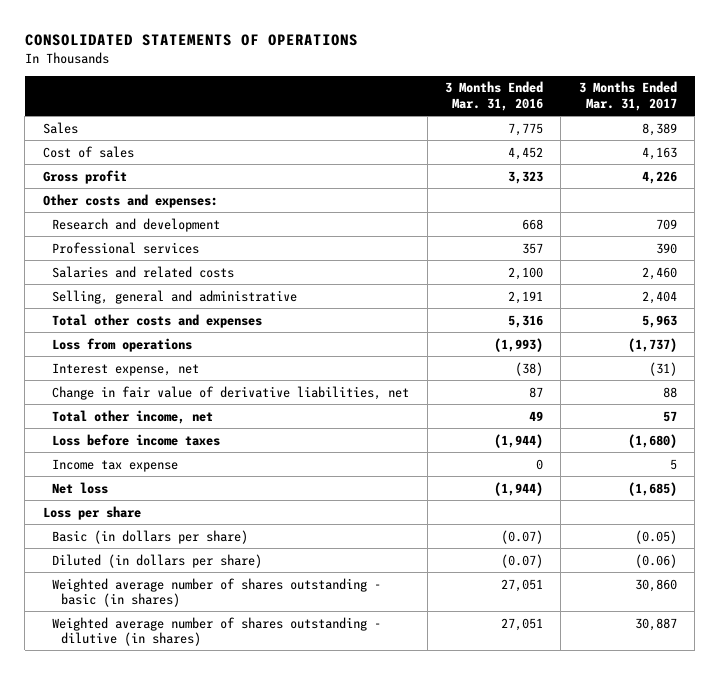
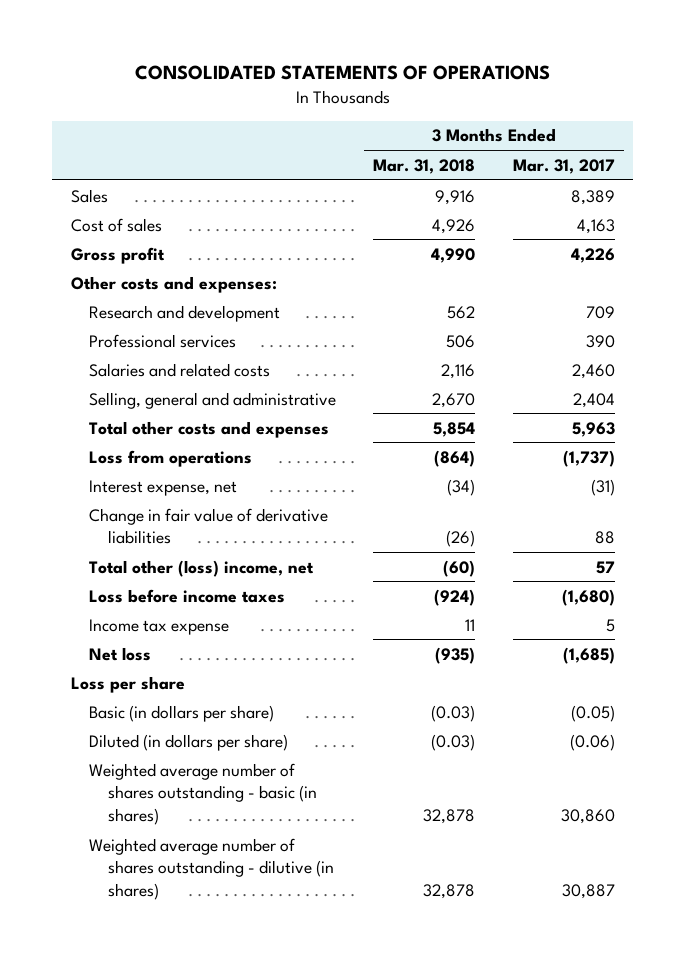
- | 3 Months Ended Mar. 31, 2016 | 3 Months Ended Mar. 31, 2017
+ | 3 Months Ended Mar. 31, 2018 | 3 Months Ended Mar. 31, 2017
- Change in fair value of derivative liabilities, net | 87 | 88
- Total other income, net | 49 | 57
+ Change in fair value of derivative liabilities | (26) | 88
+ Total other (loss) income, net | (60) | 57

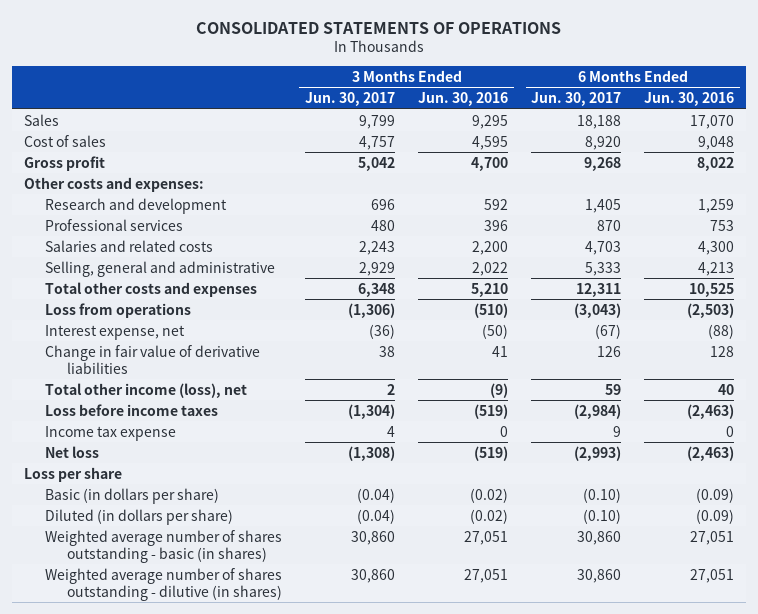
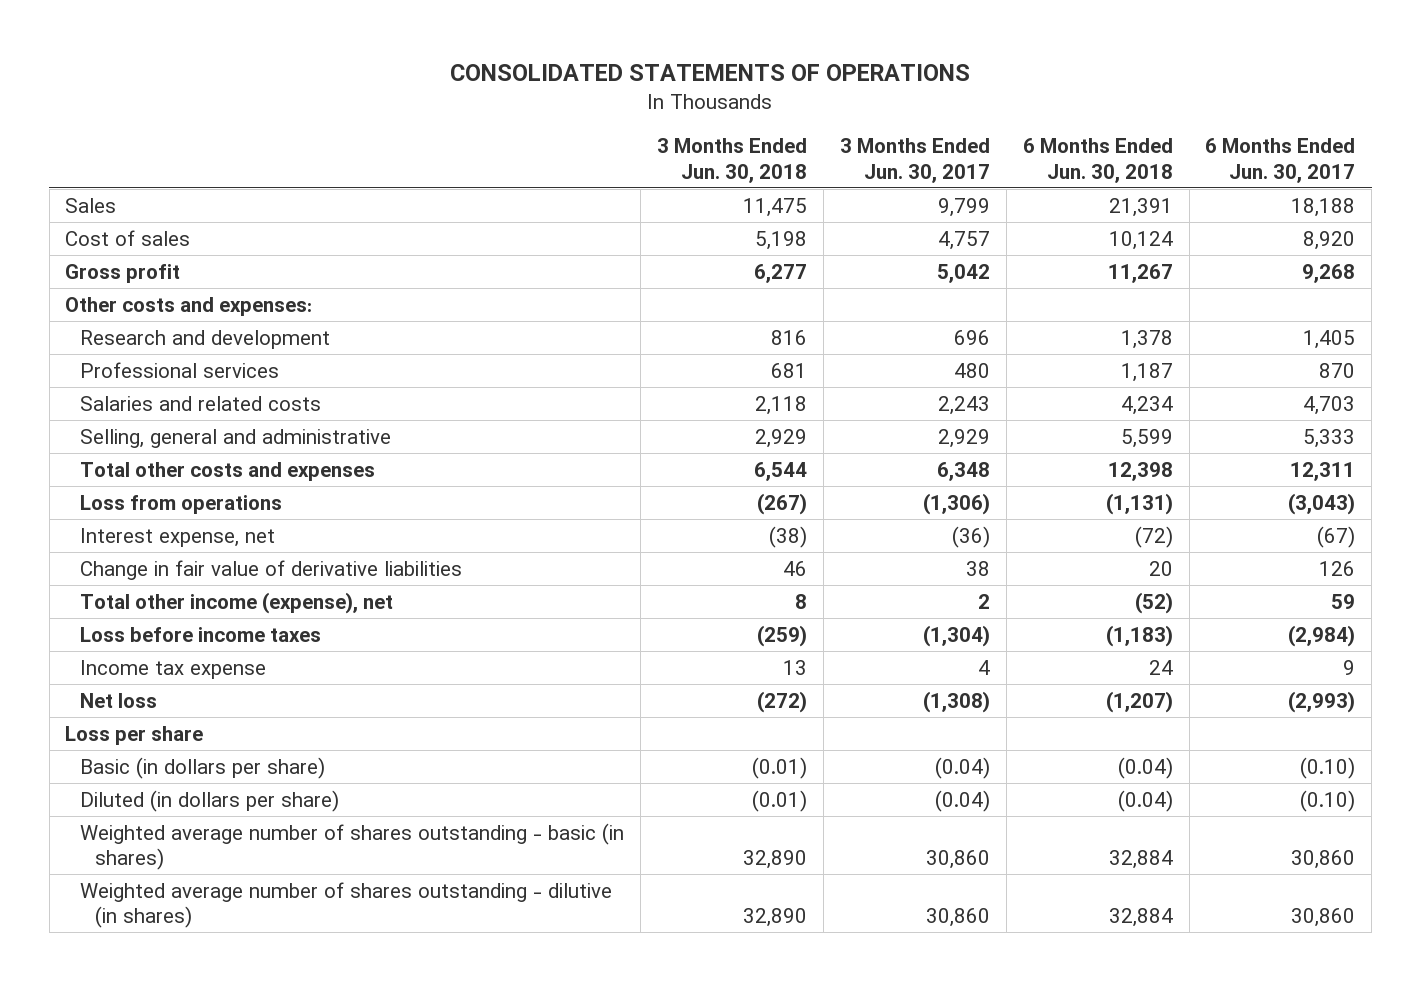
- | 3 Months Ended Jun. 30, 2017 | 3 Months Ended Jun. 30, 2016 | 6 Months Ended Jun. 30, 2017 | 6 Months Ended Jun. 30, 2016
+ | 3 Months Ended Jun. 30, 2018 | 3 Months Ended Jun. 30, 2017 | 6 Months Ended Jun. 30, 2018 | 6 Months Ended Jun. 30, 2017
- Total other income (loss), net | 2 | (9) | 59 | 40
+ Total other income (expense), net | 8 | 2 | (52) | 59

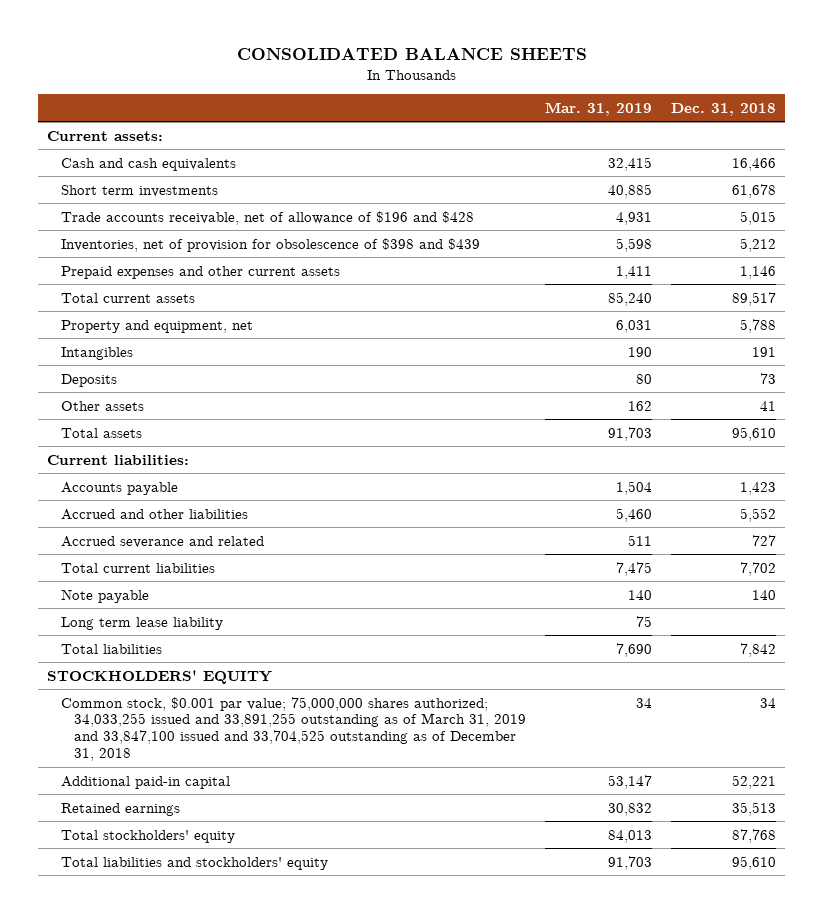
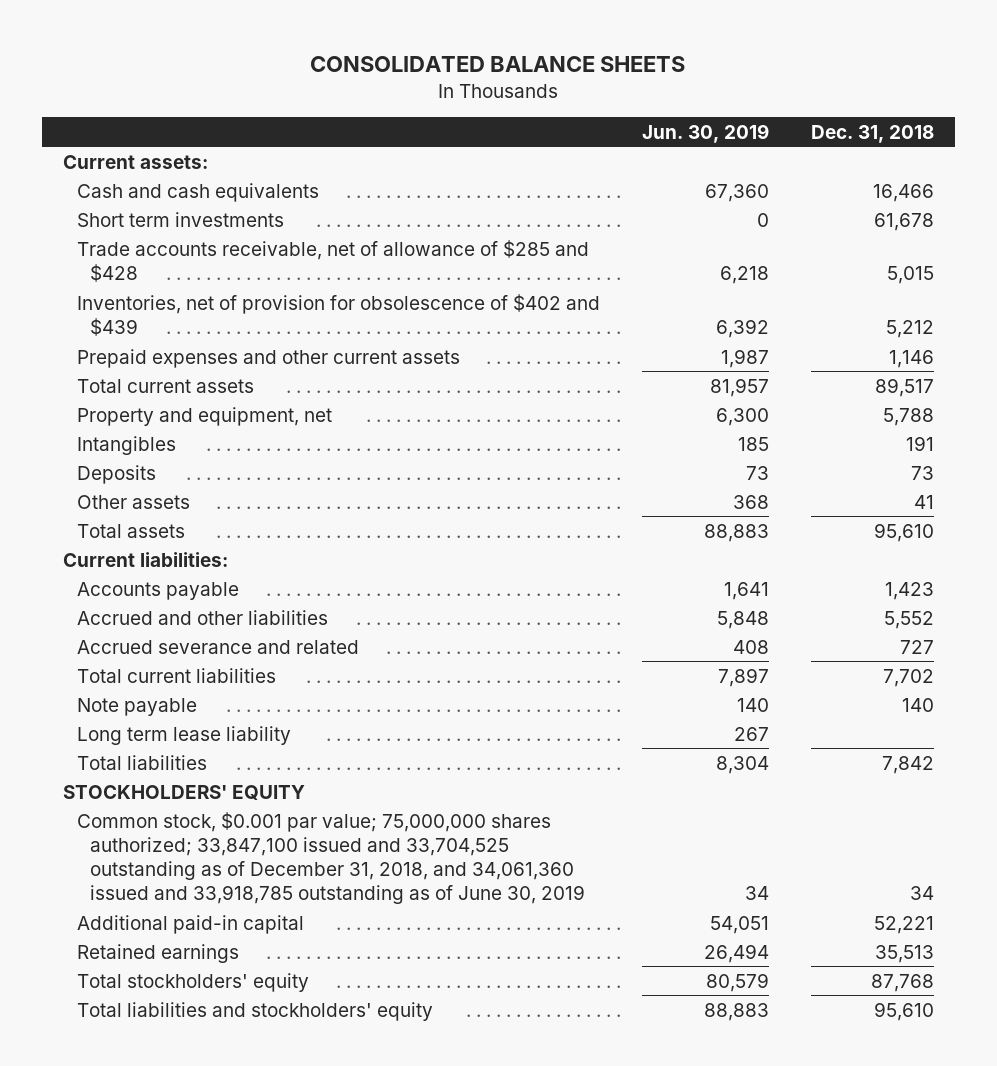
- | Mar. 31, 2019 | Dec. 31, 2018
+ | Jun. 30, 2019 | Dec. 31, 2018
- Trade accounts receivable, net of allowance of $196 and $428 | 4,931 | 5,015
- Inventories, net of provision for obsolescence of $398 and $439 | 5,598 | 5,212
+ Trade accounts receivable, net of allowance of $285 and $428 | 6,218 | 5,015
+ Inventories, net of provision for obsolescence of $402 and $439 | 6,392 | 5,212
- Common stock, $0.001 par value; 75,000,000 shares authorized; 34,033,255 issued and 33,891,255 outstanding as of March 31, 2019 and 33,847,100 issued and 33,704,525 outstanding as of December 31, 2018 | 34 | 34
+ Common stock, $0.001 par value; 75,000,000 shares authorized; 33,847,100 issued and 33,704,525 outstanding as of December 31, 2018, and 34,061,360 issued and 33,918,785 outstanding as of June 30, 2019 | 34 | 34

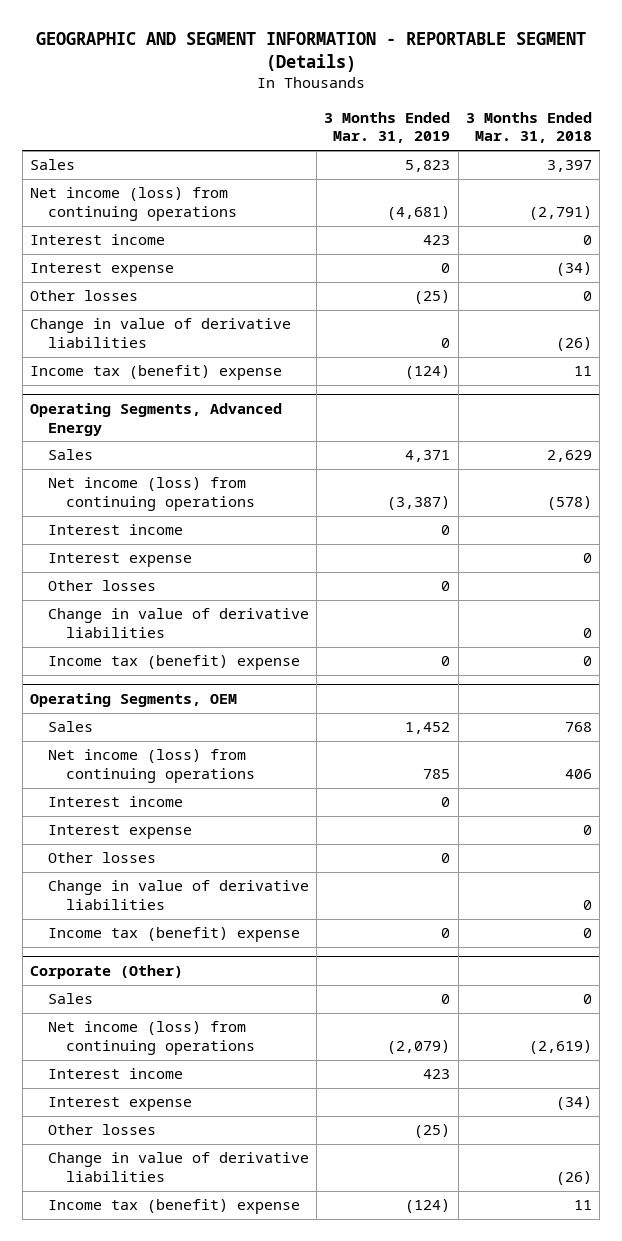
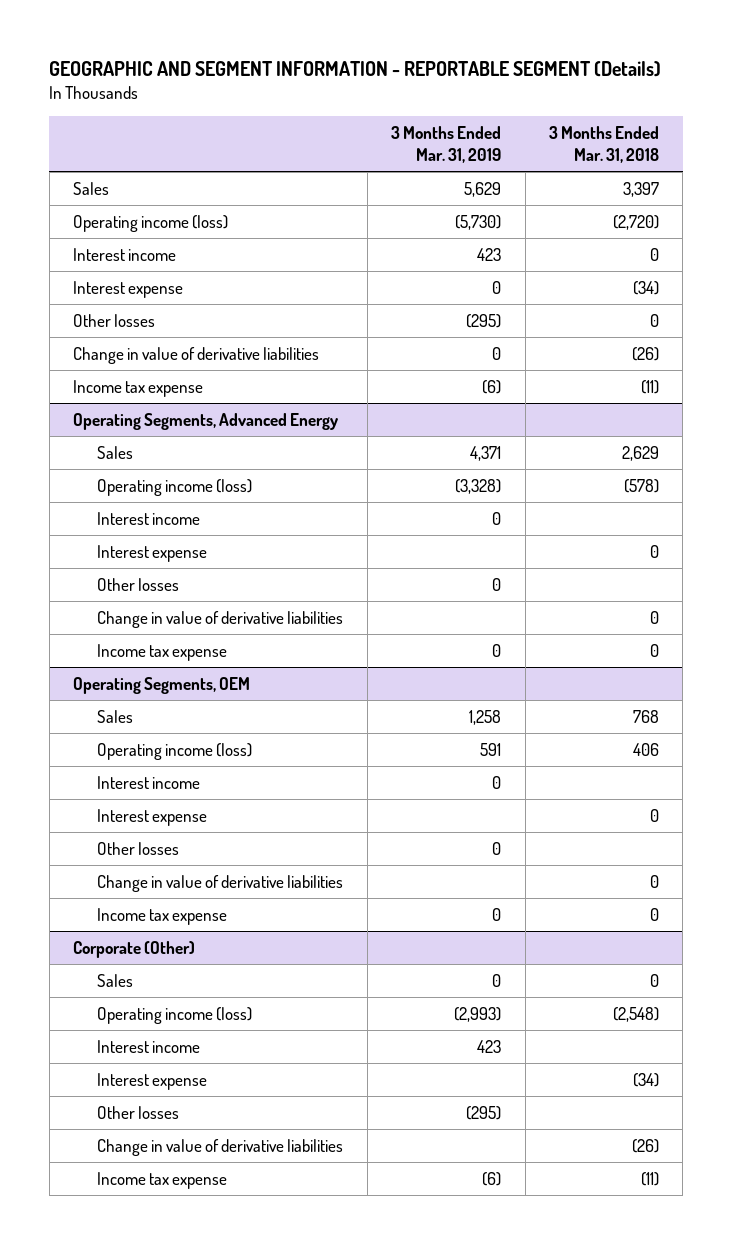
- Sales | 5,823 | 3,397
- Net income (loss) from continuing operations | (4,681) | (2,791)
+ Sales | 5,629 | 3,397
+ Operating income (loss) | (5,730) | (2,720)
- Other losses | (25) | 0
+ Other losses | (295) | 0
- Income tax (benefit) expense | (124) | 11
+ Income tax expense | (6) | (11)
@ Operating Segments, Advanced Energy
- Net income (loss) from continuing operations | (3,387) | (578)
+ Operating income (loss) | (3,328) | (578)
- Income tax (benefit) expense | 0 | 0
+ Income tax expense | 0 | 0
@ Operating Segments, OEM
- Sales | 1,452 | 768
- Net income (loss) from continuing operations | 785 | 406
+ Sales | 1,258 | 768
+ Operating income (loss) | 591 | 406
- Income tax (benefit) expense | 0 | 0
+ Income tax expense | 0 | 0
@ Corporate (Other)
- Net income (loss) from continuing operations | (2,079) | (2,619)
+ Operating income (loss) | (2,993) | (2,548)
- Other losses | (25) |
+ Other losses | (295) |
- Income tax (benefit) expense | (124) | 11
+ Income tax expense | (6) | (11)

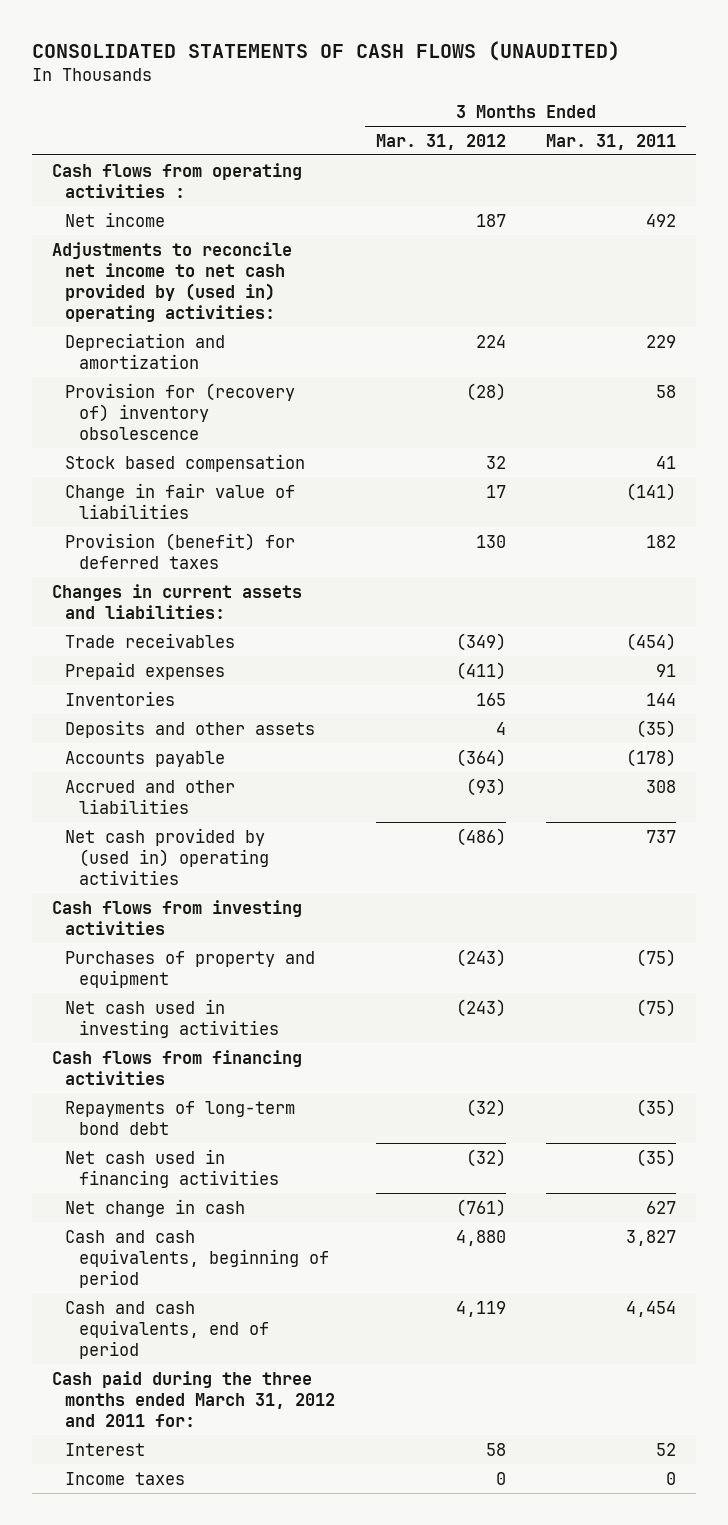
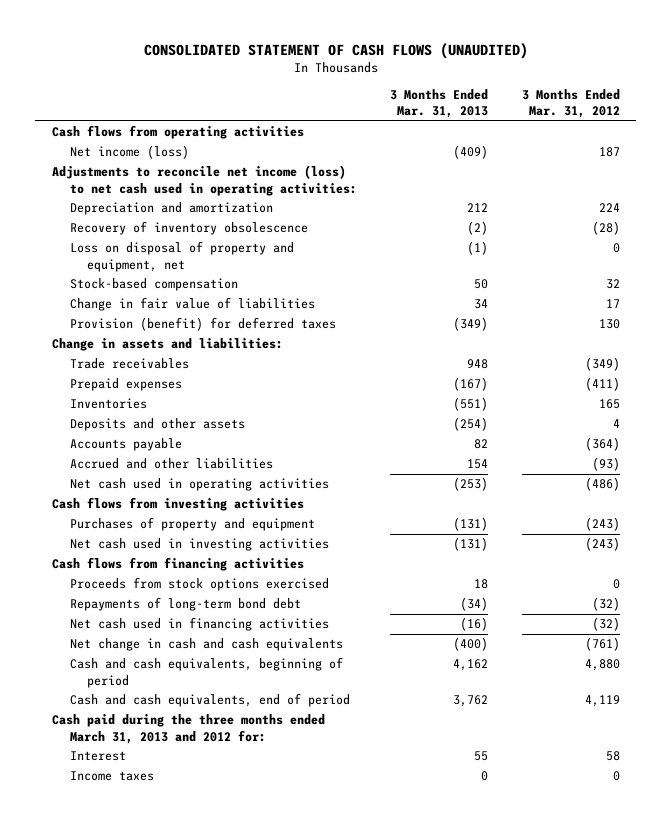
- CONSOLIDATED STATEMENTS OF CASH FLOWS (UNAUDITED)
+ CONSOLIDATED STATEMENT OF CASH FLOWS (UNAUDITED)
- | 3 Months Ended Mar. 31, 2012 | 3 Months Ended Mar. 31, 2011
+ | 3 Months Ended Mar. 31, 2013 | 3 Months Ended Mar. 31, 2012
- Cash flows from operating activities :
- Net income | 187 | 492
- Adjustments to reconcile net income to net cash provided by (used in) operating activities:
+ Cash flows from operating activities
+ Net income (loss) | (409) | 187
+ Adjustments to reconcile net income (loss) to net cash used in operating activities:
- Provision for (recovery of) inventory obsolescence | (28) | 58
- Stock based compensation | 32 | 41
+ Recovery of inventory obsolescence | (2) | (28)
+ Loss on disposal of property and equipment, net | (1) | 0
+ Stock-based compensation | 50 | 32
- Changes in current assets and liabilities:
+ Change in assets and liabilities:
- Net cash provided by (used in) operating activities | (486) | 737
+ Net cash used in operating activities | (253) | (486)
+ Proceeds from stock options exercised | 18 | 0
- Net change in cash | (761) | 627
+ Net change in cash and cash equivalents | (400) | (761)
- Cash paid during the three months ended March 31, 2012 and 2011 for:
+ Cash paid during the three months ended March 31, 2013 and 2012 for:

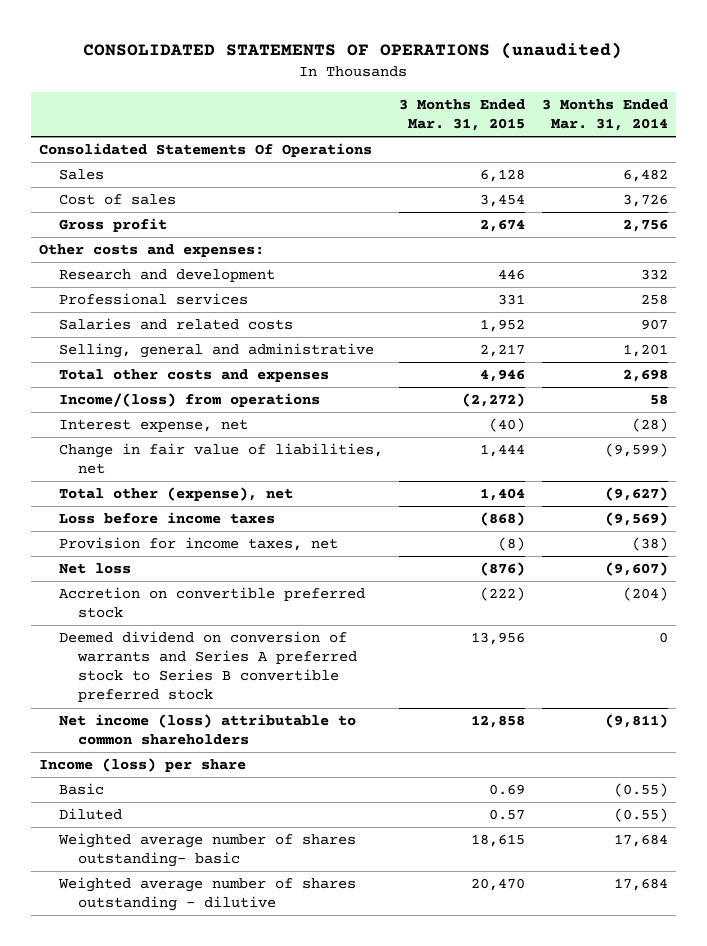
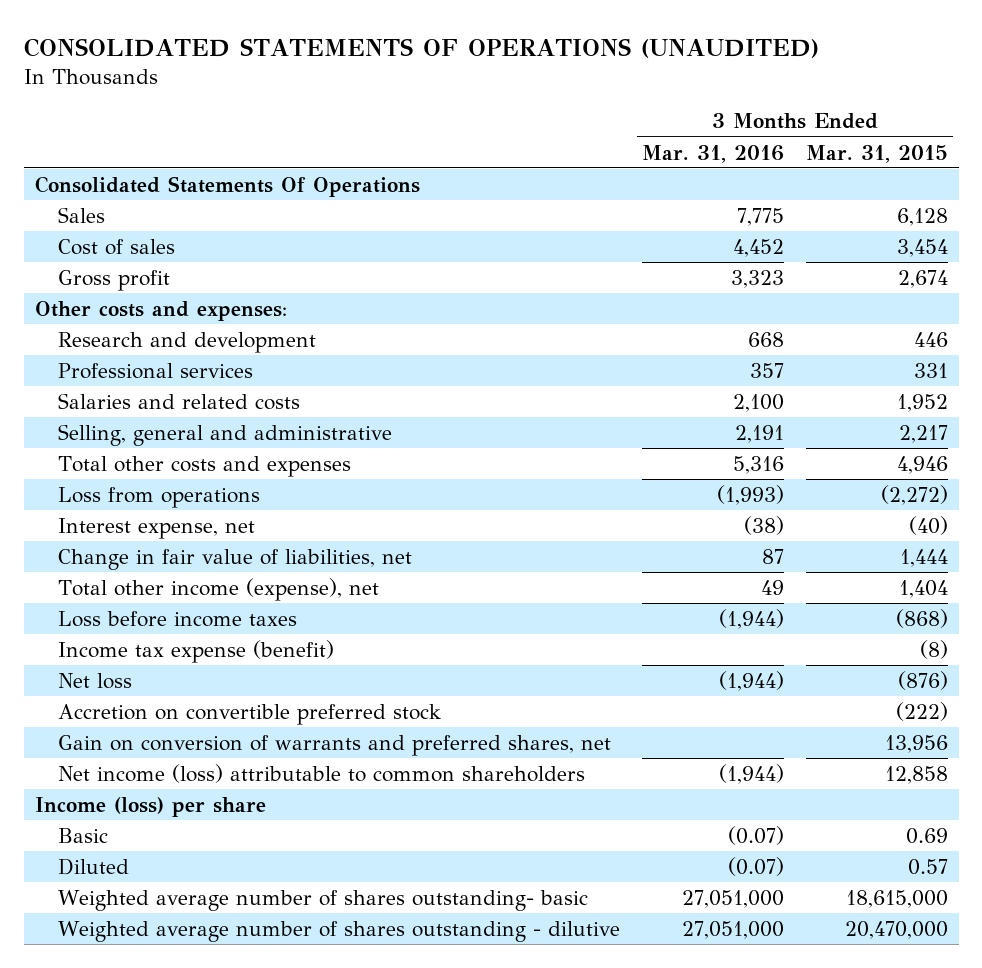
- CONSOLIDATED STATEMENTS OF OPERATIONS (unaudited)
+ CONSOLIDATED STATEMENTS OF OPERATIONS (UNAUDITED)
- | 3 Months Ended Mar. 31, 2015 | 3 Months Ended Mar. 31, 2014
+ | 3 Months Ended Mar. 31, 2016 | 3 Months Ended Mar. 31, 2015
- Income/(loss) from operations | (2,272) | 58
+ Loss from operations | (1,993) | (2,272)
- Total other (expense), net | 1,404 | (9,627)
+ Total other income (expense), net | 49 | 1,404
- Provision for income taxes, net | (8) | (38)
+ Income tax expense (benefit) | | (8)
- Deemed dividend on conversion of warrants and Series A preferred stock to Series B convertible preferred stock | 13,956 | 0
+ Gain on conversion of warrants and preferred shares, net | | 13,956
- Weighted average number of shares outstanding- basic | 18,615 | 17,684
- Weighted average number of shares outstanding - dilutive | 20,470 | 17,684
+ Weighted average number of shares outstanding- basic | 27,051,000 | 18,615,000
+ Weighted average number of shares outstanding - dilutive | 27,051,000 | 20,470,000

